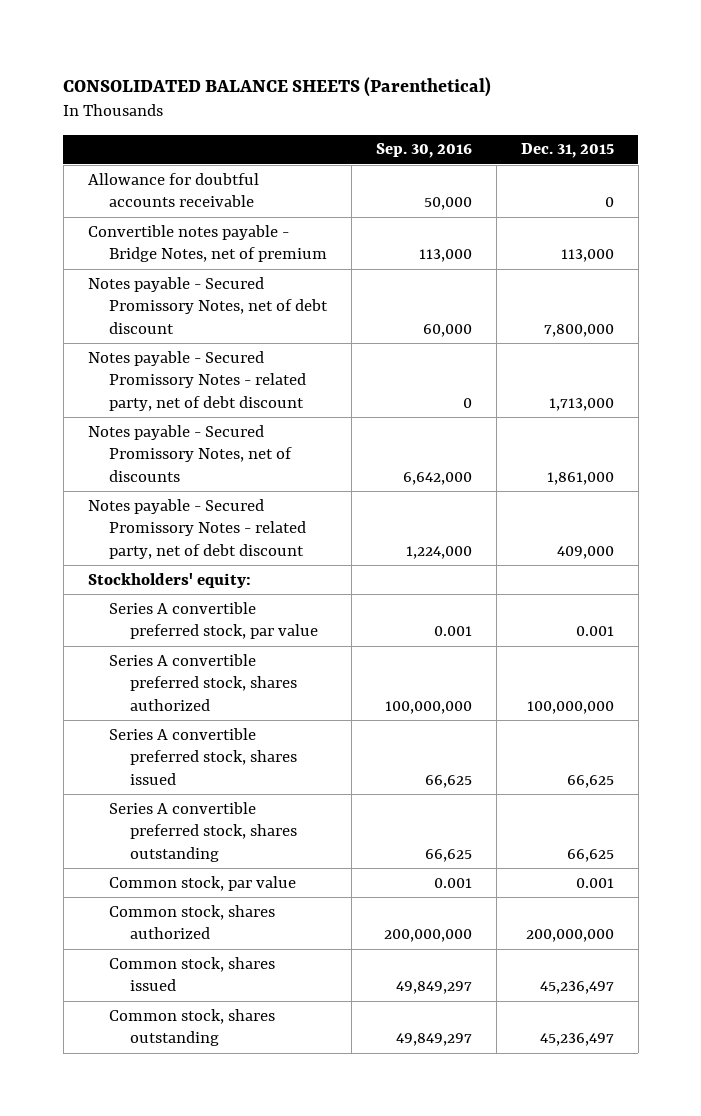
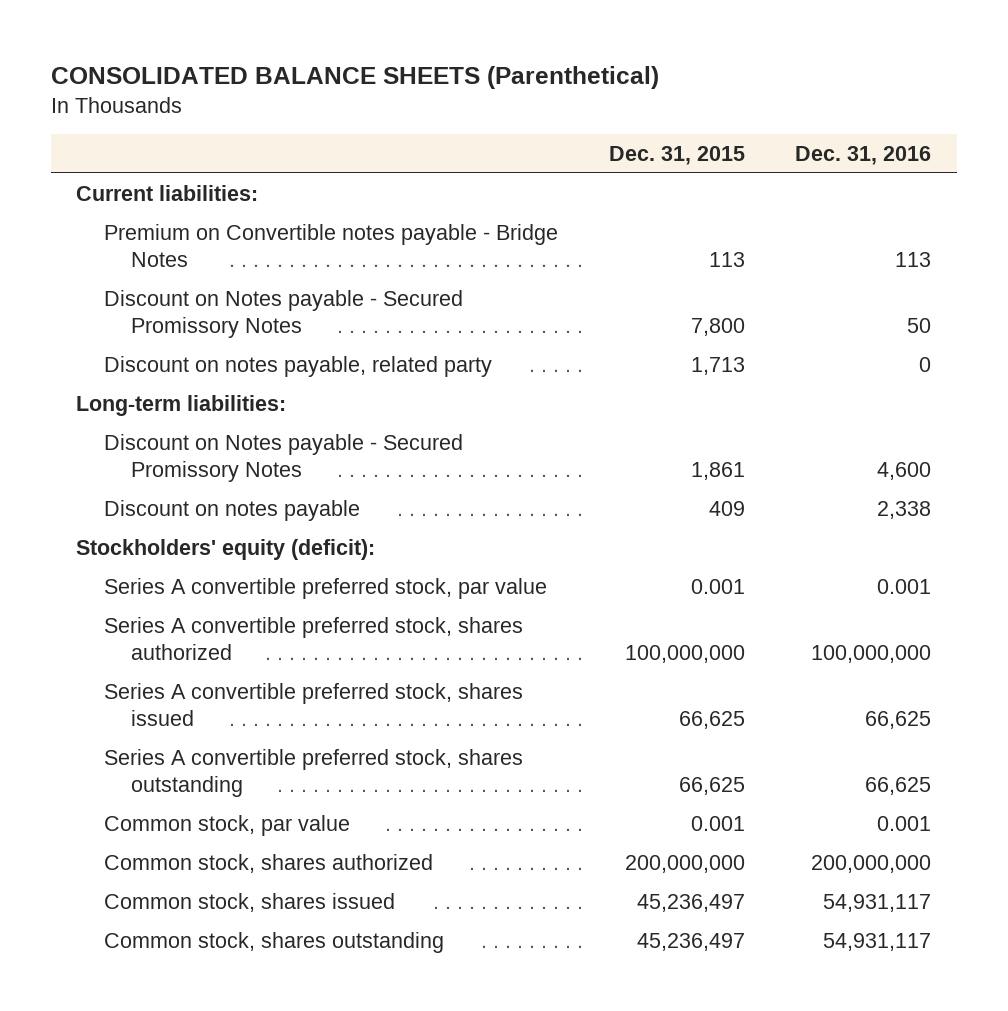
- | Sep. 30, 2016 | Dec. 31, 2015
+ | Dec. 31, 2015 | Dec. 31, 2016
- Allowance for doubtful accounts receivable | 50,000 | 0
- Convertible notes payable - Bridge Notes, net of premium | 113,000 | 113,000
- Notes payable - Secured Promissory Notes, net of debt discount | 60,000 | 7,800,000
- Notes payable - Secured Promissory Notes - related party, net of debt discount | 0 | 1,713,000
- Notes payable - Secured Promissory Notes, net of discounts | 6,642,000 | 1,861,000
- Notes payable - Secured Promissory Notes - related party, net of debt discount | 1,224,000 | 409,000
- Stockholders' equity:
+ Current liabilities:
+ Premium on Convertible notes payable - Bridge Notes | 113 | 113
+ Discount on Notes payable - Secured Promissory Notes | 7,800 | 50
+ Discount on notes payable, related party | 1,713 | 0
+ Long-term liabilities:
+ Discount on Notes payable - Secured Promissory Notes | 1,861 | 4,600
+ Discount on notes payable | 409 | 2,338
+ Stockholders' equity (deficit):

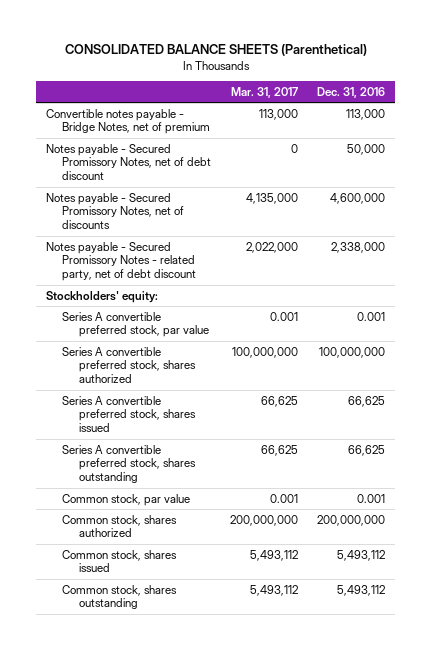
- | Dec. 31, 2015 | Dec. 31, 2016
+ | Mar. 31, 2017 | Dec. 31, 2016
- Current liabilities:
- Premium on Convertible notes payable - Bridge Notes | 113 | 113
- Discount on Notes payable - Secured Promissory Notes | 7,800 | 50
- Discount on notes payable, related party | 1,713 | 0
- Long-term liabilities:
- Discount on Notes payable - Secured Promissory Notes | 1,861 | 4,600
- Discount on notes payable | 409 | 2,338
- Stockholders' equity (deficit):
+ Convertible notes payable - Bridge Notes, net of premium | 113,000 | 113,000
+ Notes payable - Secured Promissory Notes, net of debt discount | 0 | 50,000
+ Notes payable - Secured Promissory Notes, net of discounts | 4,135,000 | 4,600,000
+ Notes payable - Secured Promissory Notes - related party, net of debt discount | 2,022,000 | 2,338,000
+ Stockholders' equity:
- Common stock, shares issued | 45,236,497 | 54,931,117
- Common stock, shares outstanding | 45,236,497 | 54,931,117
+ Common stock, shares issued | 5,493,112 | 5,493,112
+ Common stock, shares outstanding | 5,493,112 | 5,493,112

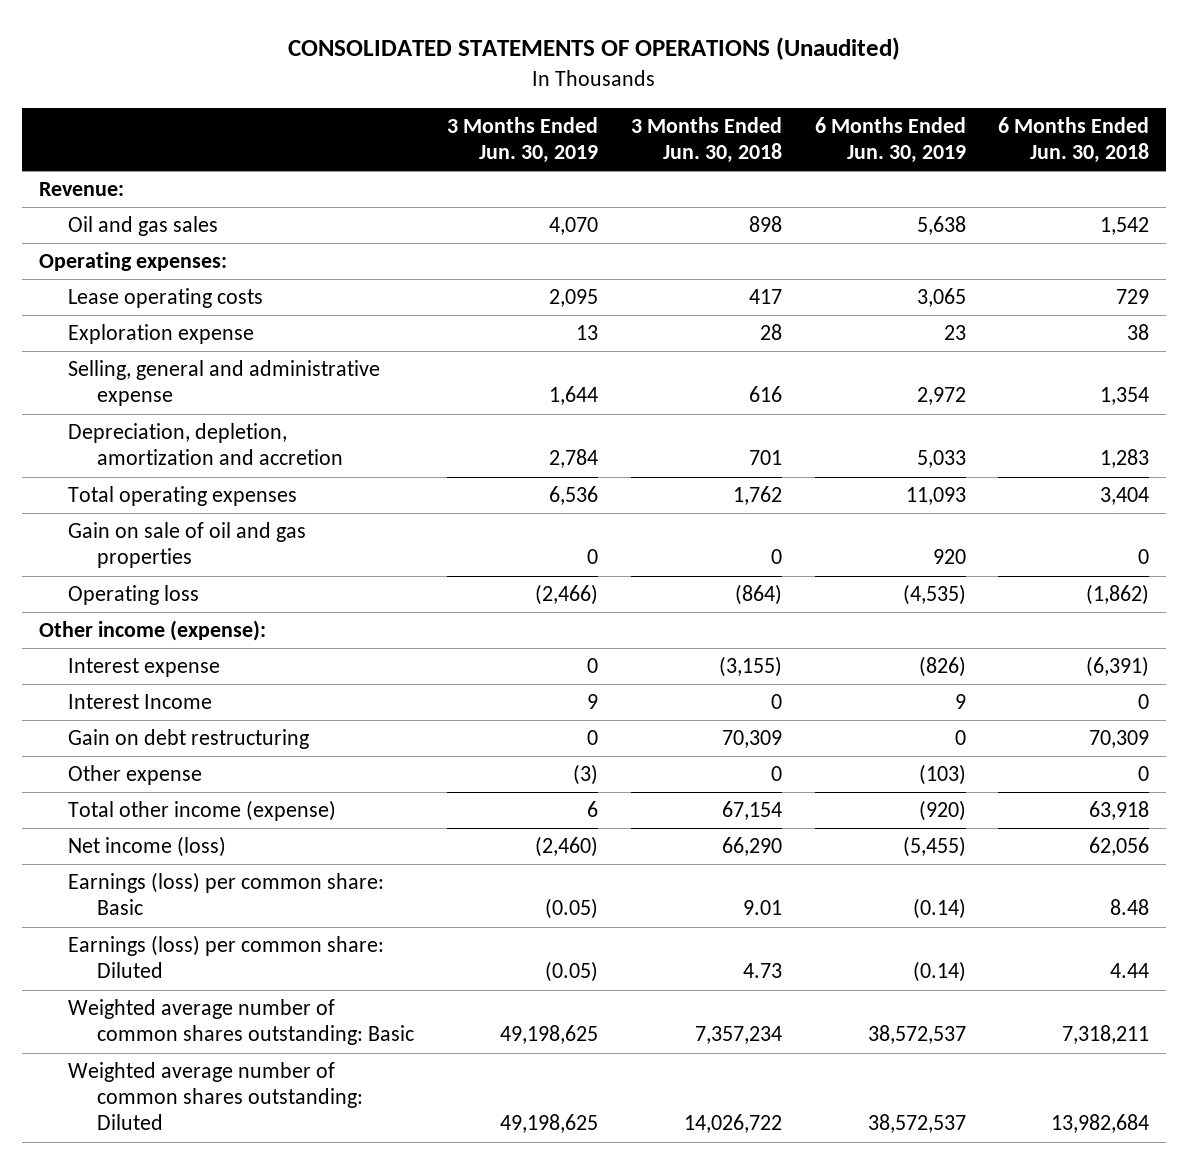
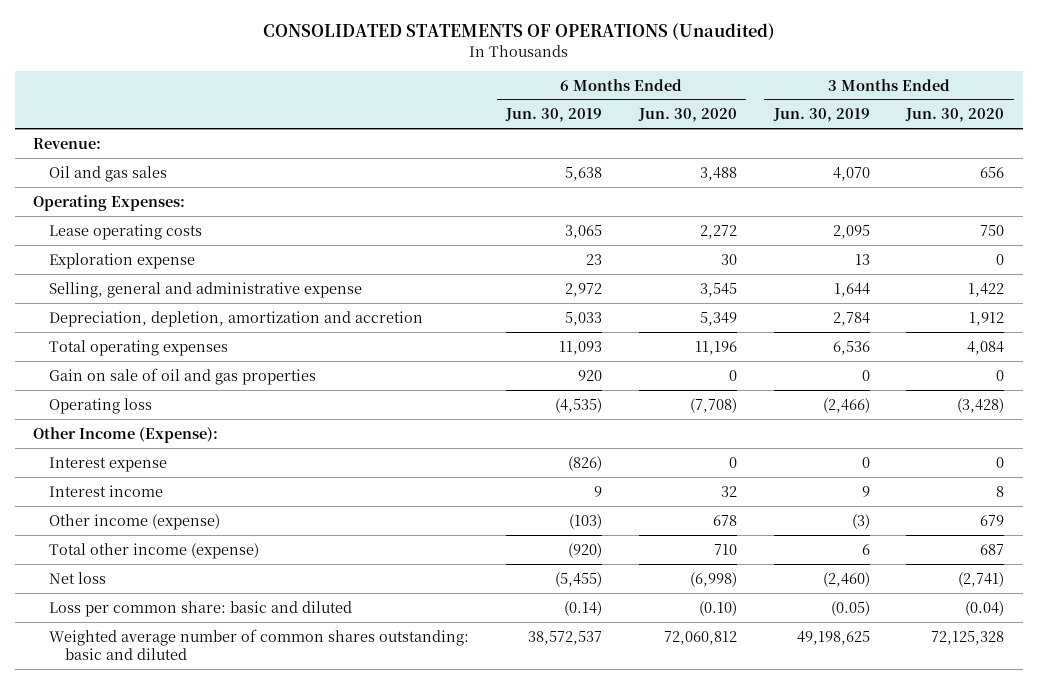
- | 3 Months Ended Jun. 30, 2019 | 3 Months Ended Jun. 30, 2018 | 6 Months Ended Jun. 30, 2019 | 6 Months Ended Jun. 30, 2018
+ | 6 Months Ended Jun. 30, 2019 | 6 Months Ended Jun. 30, 2020 | 3 Months Ended Jun. 30, 2019 | 3 Months Ended Jun. 30, 2020
- Operating expenses:
+ Operating Expenses:
- Other income (expense):
+ Other Income (Expense):
- Interest Income | 9 | 0 | 9 | 0
- Gain on debt restructuring | 0 | 70,309 | 0 | 70,309
- Other expense | (3) | 0 | (103) | 0
+ Interest income | 9 | 32 | 9 | 8
+ Other income (expense) | (103) | 678 | (3) | 679
- Net income (loss) | (2,460) | 66,290 | (5,455) | 62,056
- Earnings (loss) per common share: Basic | (0.05) | 9.01 | (0.14) | 8.48
- Earnings (loss) per common share: Diluted | (0.05) | 4.73 | (0.14) | 4.44
- Weighted average number of common shares outstanding: Basic | 49,198,625 | 7,357,234 | 38,572,537 | 7,318,211
- Weighted average number of common shares outstanding: Diluted | 49,198,625 | 14,026,722 | 38,572,537 | 13,982,684
+ Net loss | (5,455) | (6,998) | (2,460) | (2,741)
+ Loss per common share: basic and diluted | (0.14) | (0.10) | (0.05) | (0.04)
+ Weighted average number of common shares outstanding: basic and diluted | 38,572,537 | 72,060,812 | 49,198,625 | 72,125,328

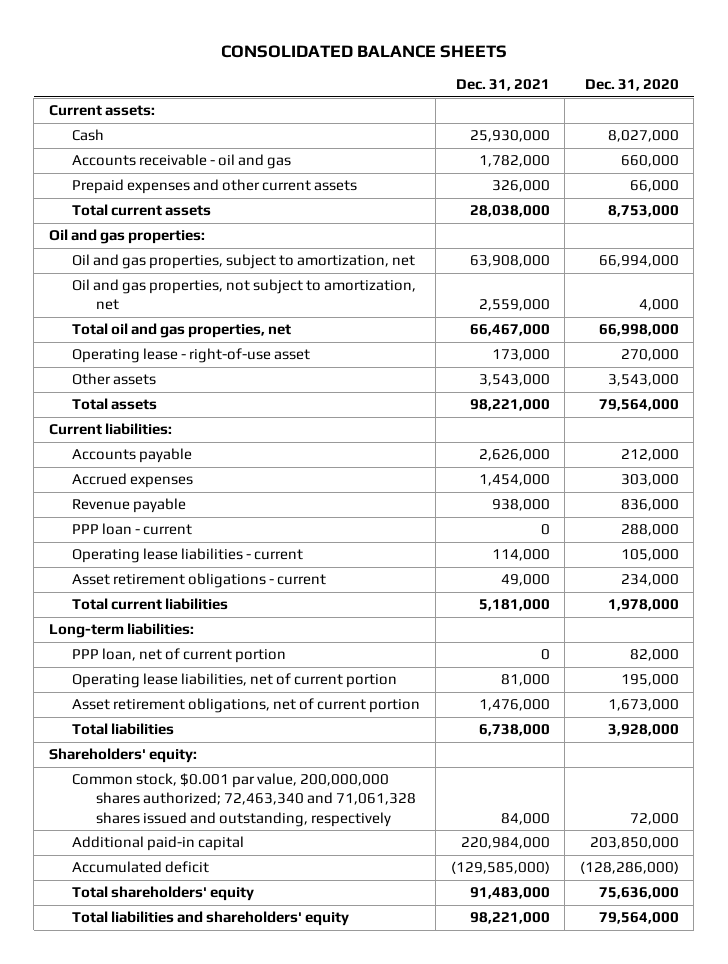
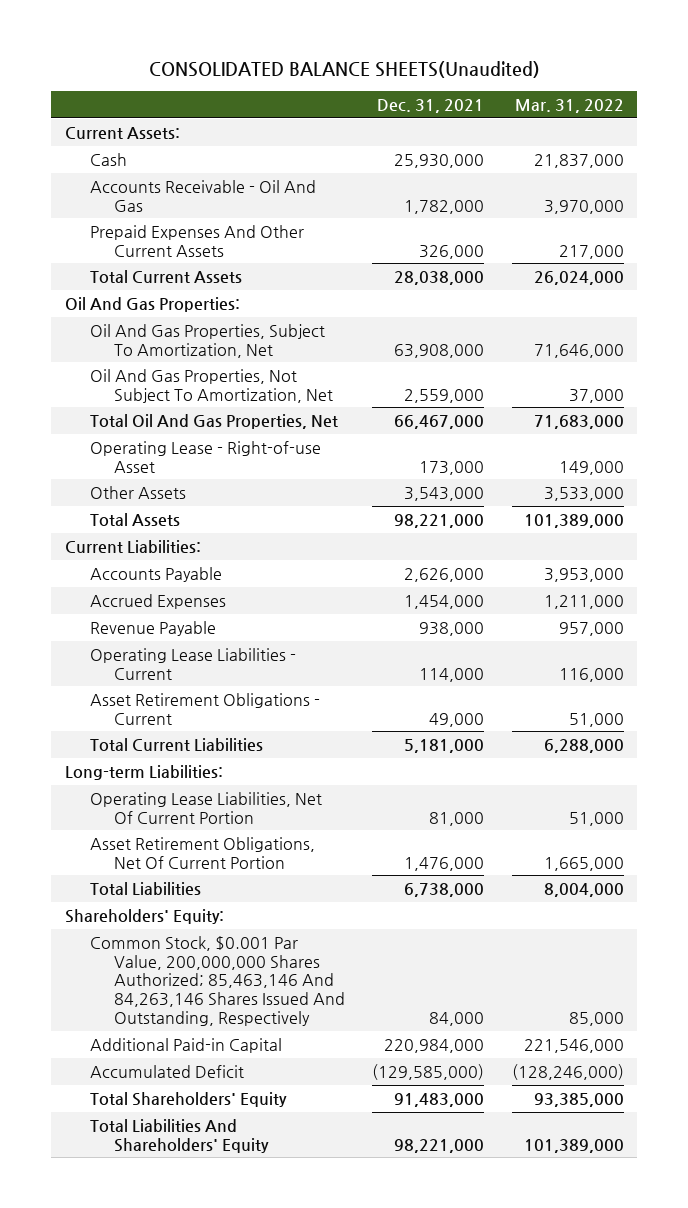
- CONSOLIDATED BALANCE SHEETS
+ CONSOLIDATED BALANCE SHEETS(Unaudited)
- | Dec. 31, 2021 | Dec. 31, 2020
+ | Dec. 31, 2021 | Mar. 31, 2022
- Current assets:
+ Current Assets:
- Accounts receivable - oil and gas | 1,782,000 | 660,000
- Prepaid expenses and other current assets | 326,000 | 66,000
- Total current assets | 28,038,000 | 8,753,000
- Oil and gas properties:
- Oil and gas properties, subject to amortization, net | 63,908,000 | 66,994,000
- Oil and gas properties, not subject to amortization, net | 2,559,000 | 4,000
- Total oil and gas properties, net | 66,467,000 | 66,998,000
- Operating lease - right-of-use asset | 173,000 | 270,000
- Other assets | 3,543,000 | 3,543,000
- Total assets | 98,221,000 | 79,564,000
- Current liabilities:
- Accounts payable | 2,626,000 | 212,000
- Accrued expenses | 1,454,000 | 303,000
- Revenue payable | 938,000 | 836,000
- PPP loan - current | 0 | 288,000
- Operating lease liabilities - current | 114,000 | 105,000
- Asset retirement obligations - current | 49,000 | 234,000
- Total current liabilities | 5,181,000 | 1,978,000
- Long-term liabilities:
- PPP loan, net of current portion | 0 | 82,000
- Operating lease liabilities, net of current portion | 81,000 | 195,000
- Asset retirement obligations, net of current portion | 1,476,000 | 1,673,000
- Total liabilities | 6,738,000 | 3,928,000
- Shareholders' equity:
- Common stock, $0.001 par value, 200,000,000 shares authorized; 72,463,340 and 71,061,328 shares issued and outstanding, respectively | 84,000 | 72,000
- Additional paid-in capital | 220,984,000 | 203,850,000
- Accumulated deficit | (129,585,000) | (128,286,000)
- Total shareholders' equity | 91,483,000 | 75,636,000
- Total liabilities and shareholders' equity | 98,221,000 | 79,564,000
+ Accounts Receivable - Oil And Gas | 1,782,000 | 3,970,000
+ Prepaid Expenses And Other Current Assets | 326,000 | 217,000
+ Total Current Assets | 28,038,000 | 26,024,000
+ Oil And Gas Properties:
+ Oil And Gas Properties, Subject To Amortization, Net | 63,908,000 | 71,646,000
+ Oil And Gas Properties, Not Subject To Amortization, Net | 2,559,000 | 37,000
+ Total Oil And Gas Properties, Net | 66,467,000 | 71,683,000
+ Operating Lease - Right-of-use Asset | 173,000 | 149,000
+ Other Assets | 3,543,000 | 3,533,000
+ Total Assets | 98,221,000 | 101,389,000
+ Current Liabilities:
+ Accounts Payable | 2,626,000 | 3,953,000
+ Accrued Expenses | 1,454,000 | 1,211,000
+ Revenue Payable | 938,000 | 957,000
+ Operating Lease Liabilities - Current | 114,000 | 116,000
+ Asset Retirement Obligations - Current | 49,000 | 51,000
+ Total Current Liabilities | 5,181,000 | 6,288,000
+ Long-term Liabilities:
+ Operating Lease Liabilities, Net Of Current Portion | 81,000 | 51,000
+ Asset Retirement Obligations, Net Of Current Portion | 1,476,000 | 1,665,000
+ Total Liabilities | 6,738,000 | 8,004,000
+ Shareholders' Equity:
+ Common Stock, $0.001 Par Value, 200,000,000 Shares Authorized; 85,463,146 And 84,263,146 Shares Issued And Outstanding, Respectively | 84,000 | 85,000
+ Additional Paid-in Capital | 220,984,000 | 221,546,000
+ Accumulated Deficit | (129,585,000) | (128,246,000)
+ Total Shareholders' Equity | 91,483,000 | 93,385,000
+ Total Liabilities And Shareholders' Equity | 98,221,000 | 101,389,000

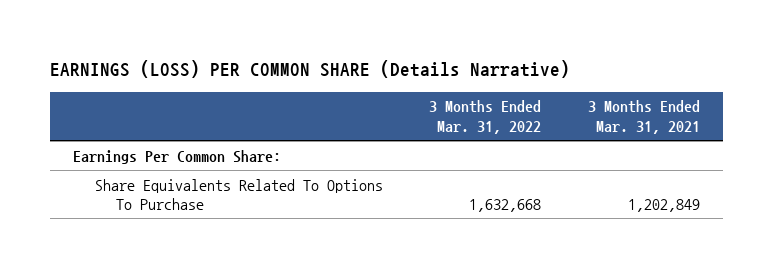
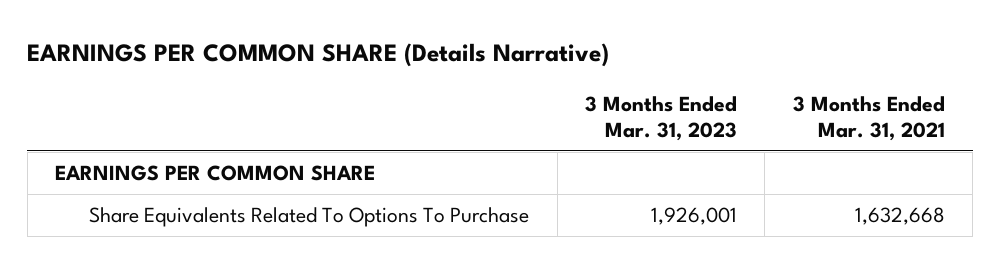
- EARNINGS (LOSS) PER COMMON SHARE (Details Narrative)
+ EARNINGS PER COMMON SHARE (Details Narrative)
- | 3 Months Ended Mar. 31, 2022 | 3 Months Ended Mar. 31, 2021
+ | 3 Months Ended Mar. 31, 2023 | 3 Months Ended Mar. 31, 2021
- Earnings Per Common Share:
- Share Equivalents Related To Options To Purchase | 1,632,668 | 1,202,849
+ EARNINGS PER COMMON SHARE
+ Share Equivalents Related To Options To Purchase | 1,926,001 | 1,632,668

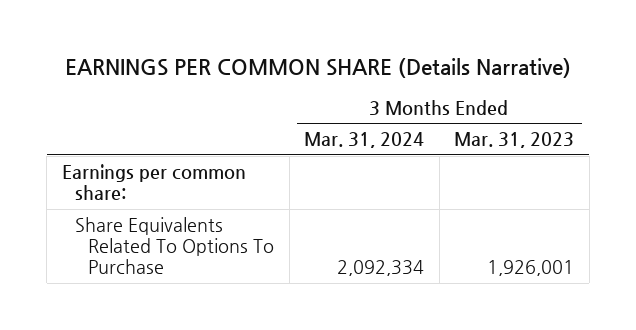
- | 3 Months Ended Mar. 31, 2023 | 3 Months Ended Mar. 31, 2021
+ | 3 Months Ended Mar. 31, 2024 | 3 Months Ended Mar. 31, 2023
- EARNINGS PER COMMON SHARE
+ Earnings per common share:

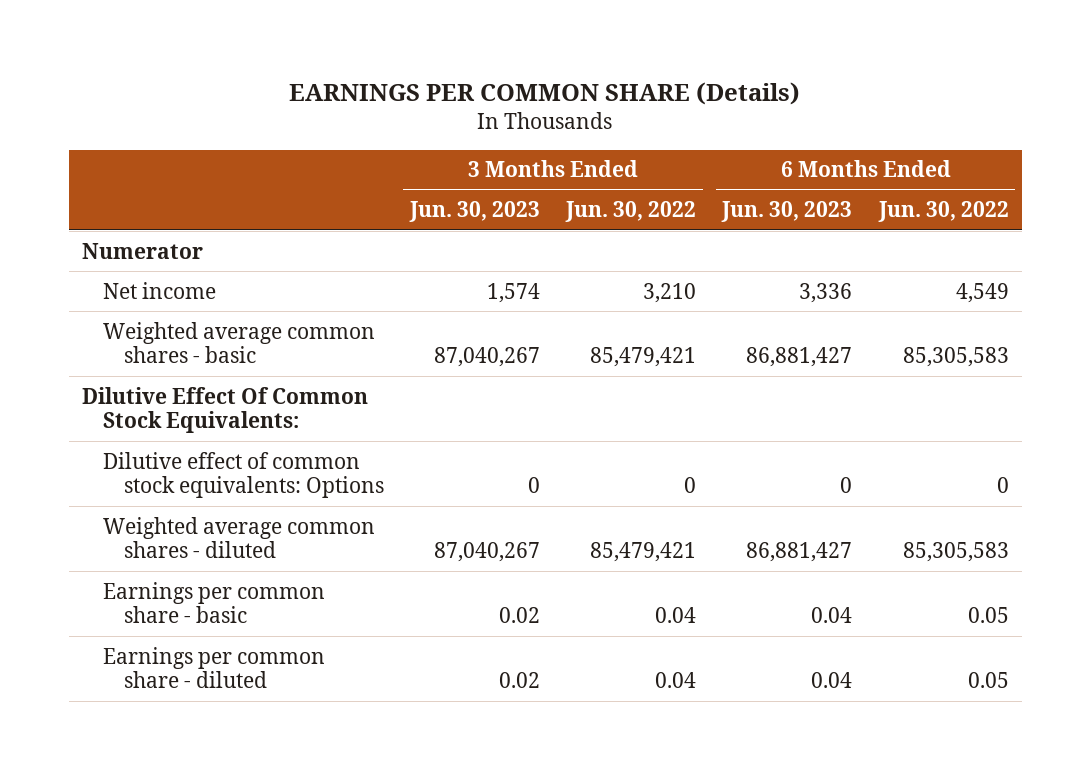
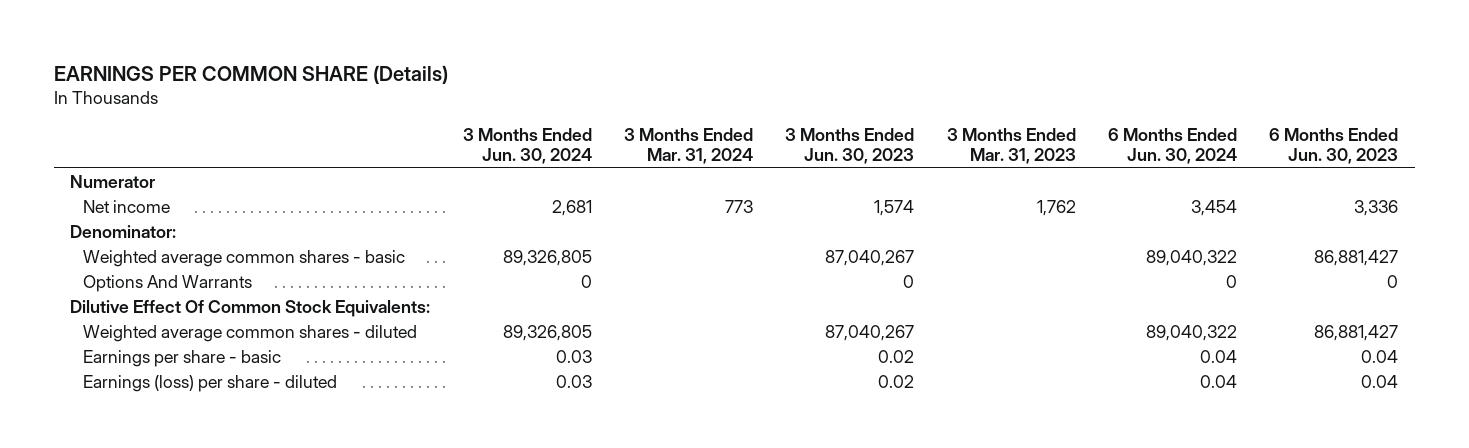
- | 3 Months Ended Jun. 30, 2023 | 3 Months Ended Jun. 30, 2022 | 6 Months Ended Jun. 30, 2023 | 6 Months Ended Jun. 30, 2022
+ | 3 Months Ended Jun. 30, 2024 | 3 Months Ended Mar. 31, 2024 | 3 Months Ended Jun. 30, 2023 | 3 Months Ended Mar. 31, 2023 | 6 Months Ended Jun. 30, 2024 | 6 Months Ended Jun. 30, 2023
+ Denominator:
+ Options And Warrants | 0 | | 0 | | 0 | 0
- Dilutive effect of common stock equivalents: Options | 0 | 0 | 0 | 0
- Earnings per common share - basic | 0.02 | 0.04 | 0.04 | 0.05
- Earnings per common share - diluted | 0.02 | 0.04 | 0.04 | 0.05
+ Earnings per share - basic | 0.03 | | 0.02 | | 0.04 | 0.04
+ Earnings (loss) per share - diluted | 0.03 | | 0.02 | | 0.04 | 0.04

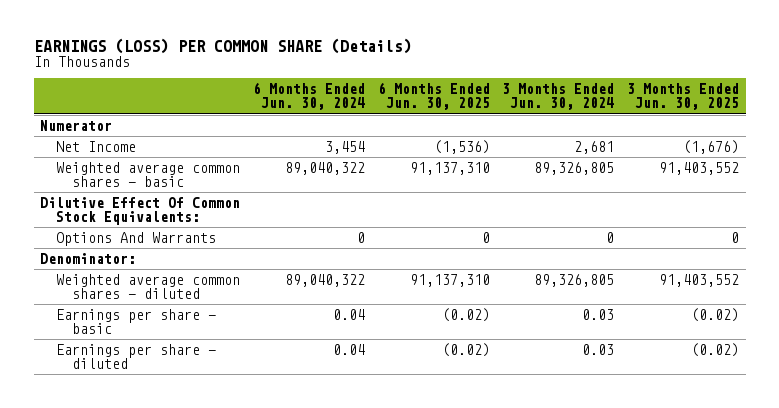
- EARNINGS PER COMMON SHARE (Details)
+ EARNINGS (LOSS) PER COMMON SHARE (Details)
- | 3 Months Ended Jun. 30, 2024 | 3 Months Ended Mar. 31, 2024 | 3 Months Ended Jun. 30, 2023 | 3 Months Ended Mar. 31, 2023 | 6 Months Ended Jun. 30, 2024 | 6 Months Ended Jun. 30, 2023
+ | 6 Months Ended Jun. 30, 2024 | 6 Months Ended Jun. 30, 2025 | 3 Months Ended Jun. 30, 2024 | 3 Months Ended Jun. 30, 2025
- Net income | 2,681 | 773 | 1,574 | 1,762 | 3,454 | 3,336
+ Net Income | 3,454 | (1,536) | 2,681 | (1,676)
moved down: Options And Warrants | 0 | 0 | 0 | 0
moved down: Denominator:
- Earnings (loss) per share - diluted | 0.03 | | 0.02 | | 0.04 | 0.04
+ Earnings per share - diluted | 0.04 | (0.02) | 0.03 | (0.02)

